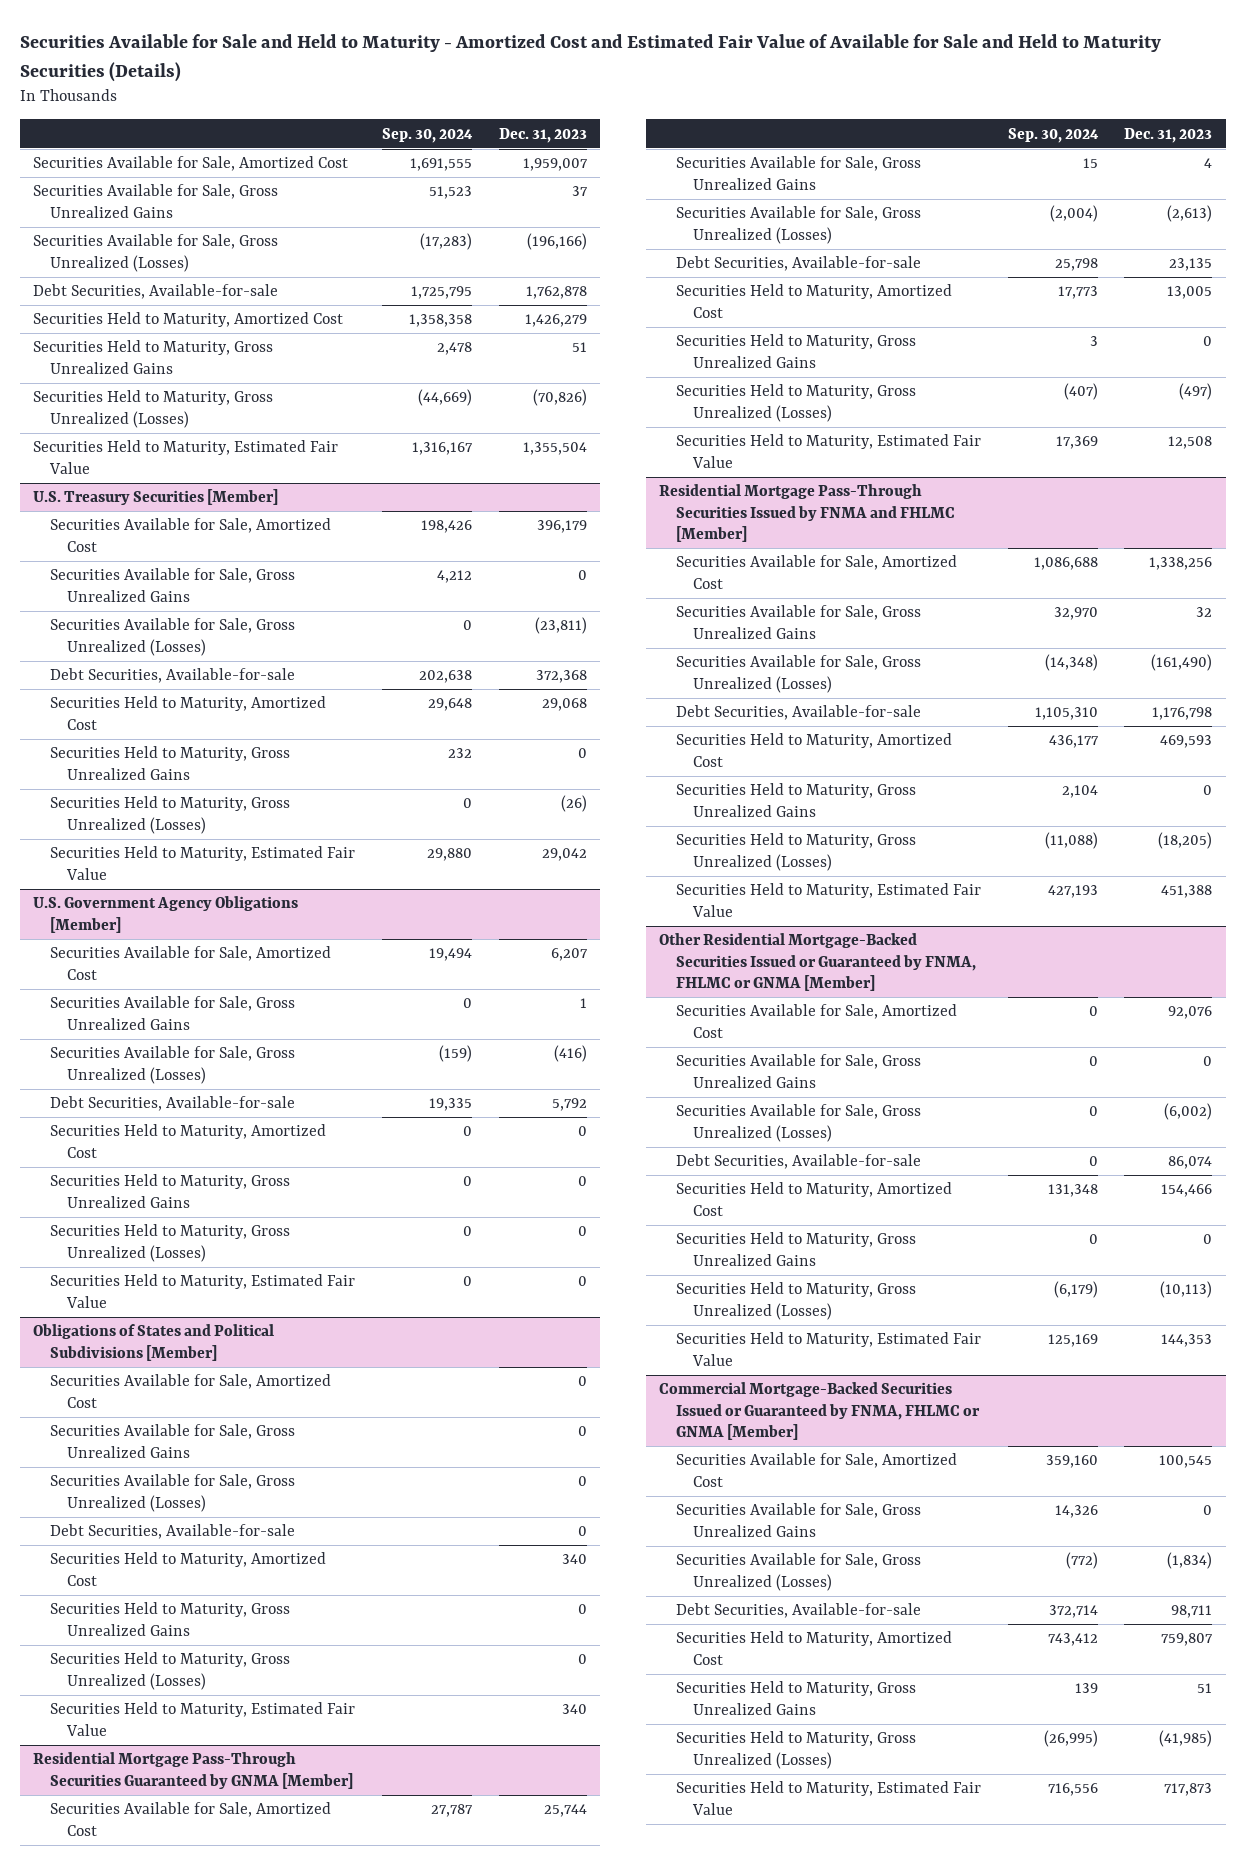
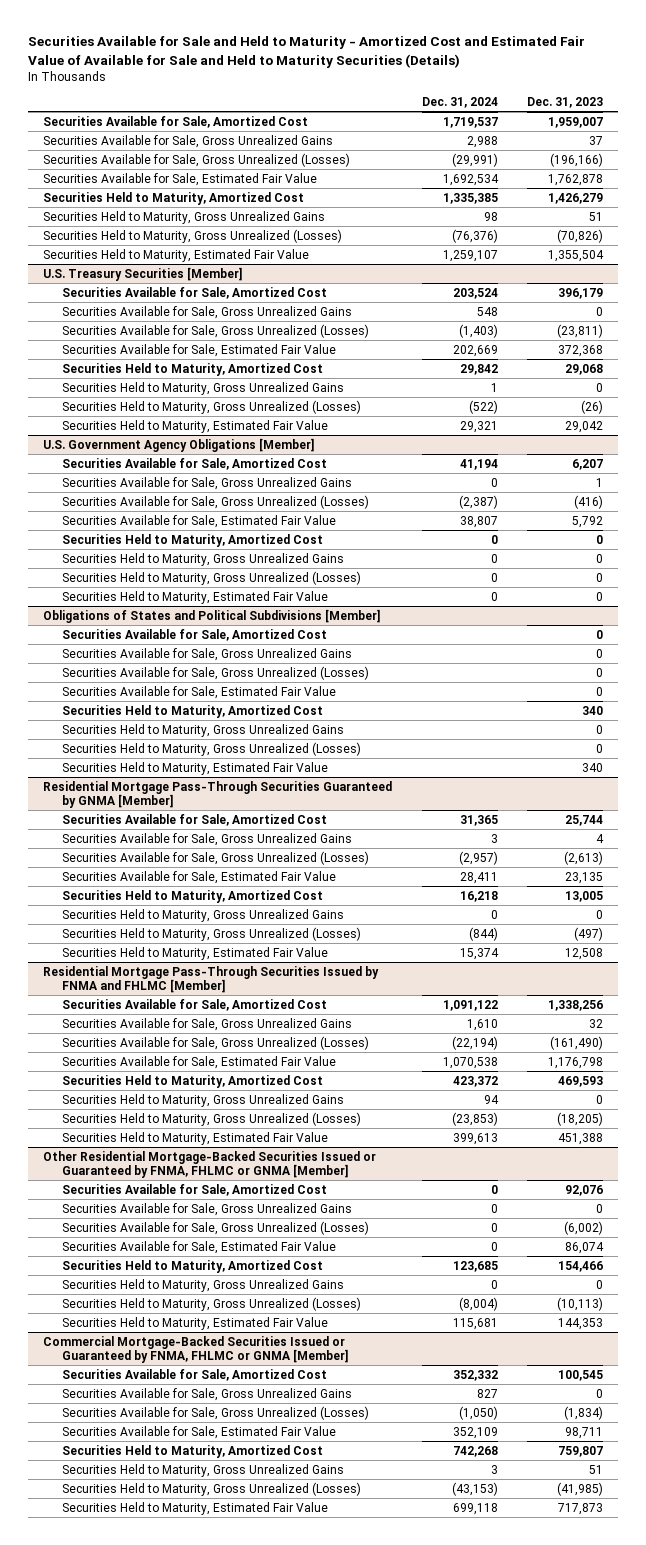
- | Sep. 30, 2024 | Dec. 31, 2023
+ | Dec. 31, 2024 | Dec. 31, 2023
- Debt Securities, Available-for-sale | 1,725,795 | 1,762,878
+ Securities Available for Sale, Estimated Fair Value | 1,692,534 | 1,762,878
@ U.S. Treasury Securities [Member]
- Debt Securities, Available-for-sale | 202,638 | 372,368
+ Securities Available for Sale, Estimated Fair Value | 202,669 | 372,368
@ U.S. Government Agency Obligations [Member]
- Debt Securities, Available-for-sale | 19,335 | 5,792
+ Securities Available for Sale, Estimated Fair Value | 38,807 | 5,792
@ Obligations of States and Political Subdivisions [Member]
- Debt Securities, Available-for-sale | | 0
+ Securities Available for Sale, Estimated Fair Value | | 0
@ Residential Mortgage Pass-Through Securities Guaranteed by GNMA [Member]
- Debt Securities, Available-for-sale | 25,798 | 23,135
+ Securities Available for Sale, Estimated Fair Value | 28,411 | 23,135
@ Residential Mortgage Pass-Through Securities Issued by FNMA and FHLMC [Member]
- Debt Securities, Available-for-sale | 1,105,310 | 1,176,798
+ Securities Available for Sale, Estimated Fair Value | 1,070,538 | 1,176,798
@ Other Residential Mortgage-Backed Securities Issued or Guaranteed by FNMA, FHLMC or GNMA [Member]
- Debt Securities, Available-for-sale | 0 | 86,074
+ Securities Available for Sale, Estimated Fair Value | 0 | 86,074
@ Commercial Mortgage-Backed Securities Issued or Guaranteed by FNMA, FHLMC or GNMA [Member]
- Debt Securities, Available-for-sale | 372,714 | 98,711
+ Securities Available for Sale, Estimated Fair Value | 352,109 | 98,711

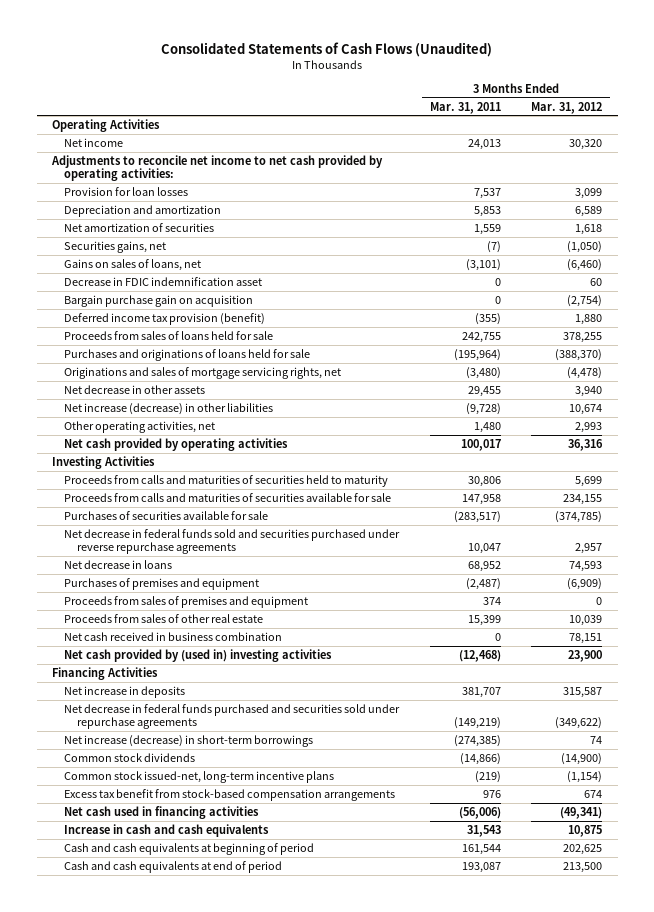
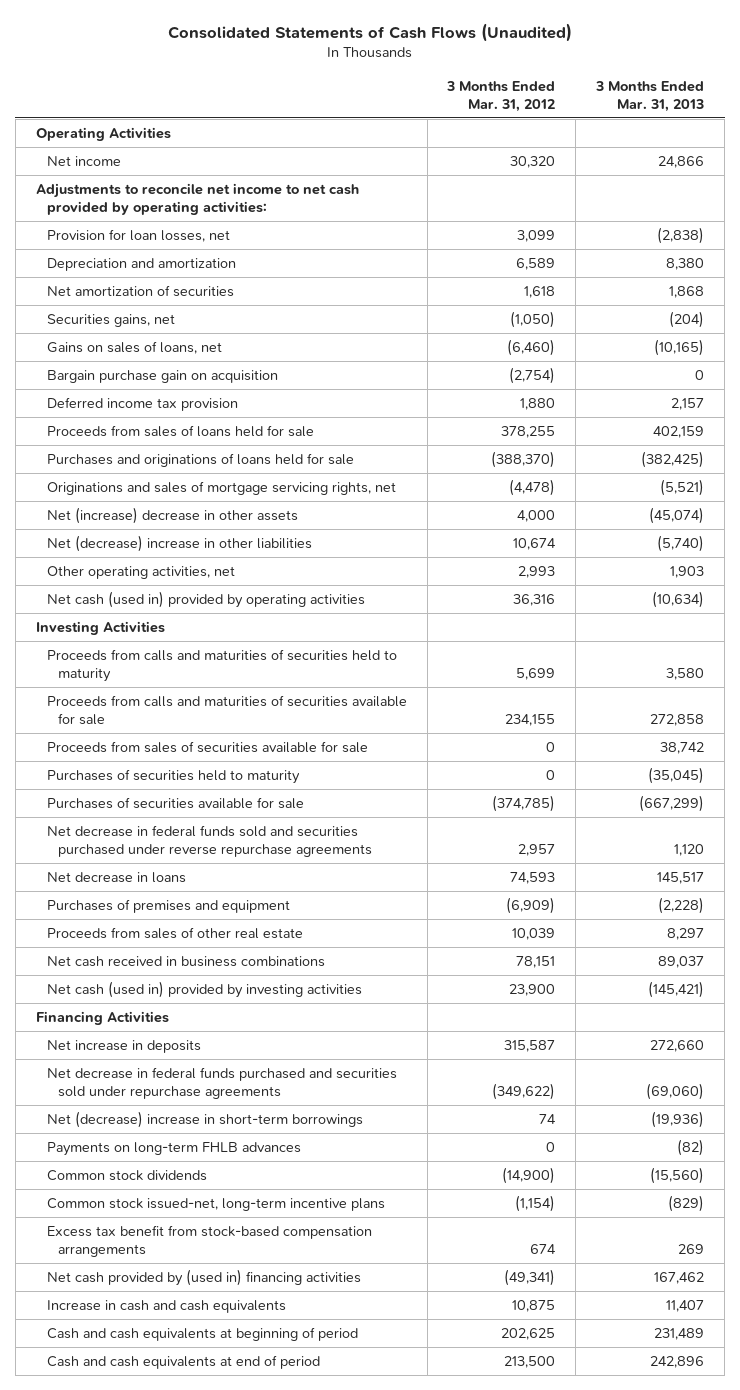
- | 3 Months Ended Mar. 31, 2011 | 3 Months Ended Mar. 31, 2012
+ | 3 Months Ended Mar. 31, 2012 | 3 Months Ended Mar. 31, 2013
- Provision for loan losses | 7,537 | 3,099
+ Provision for loan losses, net | 3,099 | (2,838)
- Decrease in FDIC indemnification asset | 0 | 60
- Deferred income tax provision (benefit) | (355) | 1,880
+ Deferred income tax provision | 1,880 | 2,157
- Net decrease in other assets | 29,455 | 3,940
- Net increase (decrease) in other liabilities | (9,728) | 10,674
+ Net (increase) decrease in other assets | 4,000 | (45,074)
+ Net (decrease) increase in other liabilities | 10,674 | (5,740)
- Net cash provided by operating activities | 100,017 | 36,316
+ Net cash (used in) provided by operating activities | 36,316 | (10,634)
+ Proceeds from sales of securities available for sale | 0 | 38,742
+ Purchases of securities held to maturity | 0 | (35,045)
- Proceeds from sales of premises and equipment | 374 | 0
- Net cash received in business combination | 0 | 78,151
- Net cash provided by (used in) investing activities | (12,468) | 23,900
+ Net cash received in business combinations | 78,151 | 89,037
+ Net cash (used in) provided by investing activities | 23,900 | (145,421)
- Net increase (decrease) in short-term borrowings | (274,385) | 74
+ Net (decrease) increase in short-term borrowings | 74 | (19,936)
+ Payments on long-term FHLB advances | 0 | (82)
- Net cash used in financing activities | (56,006) | (49,341)
+ Net cash provided by (used in) financing activities | (49,341) | 167,462

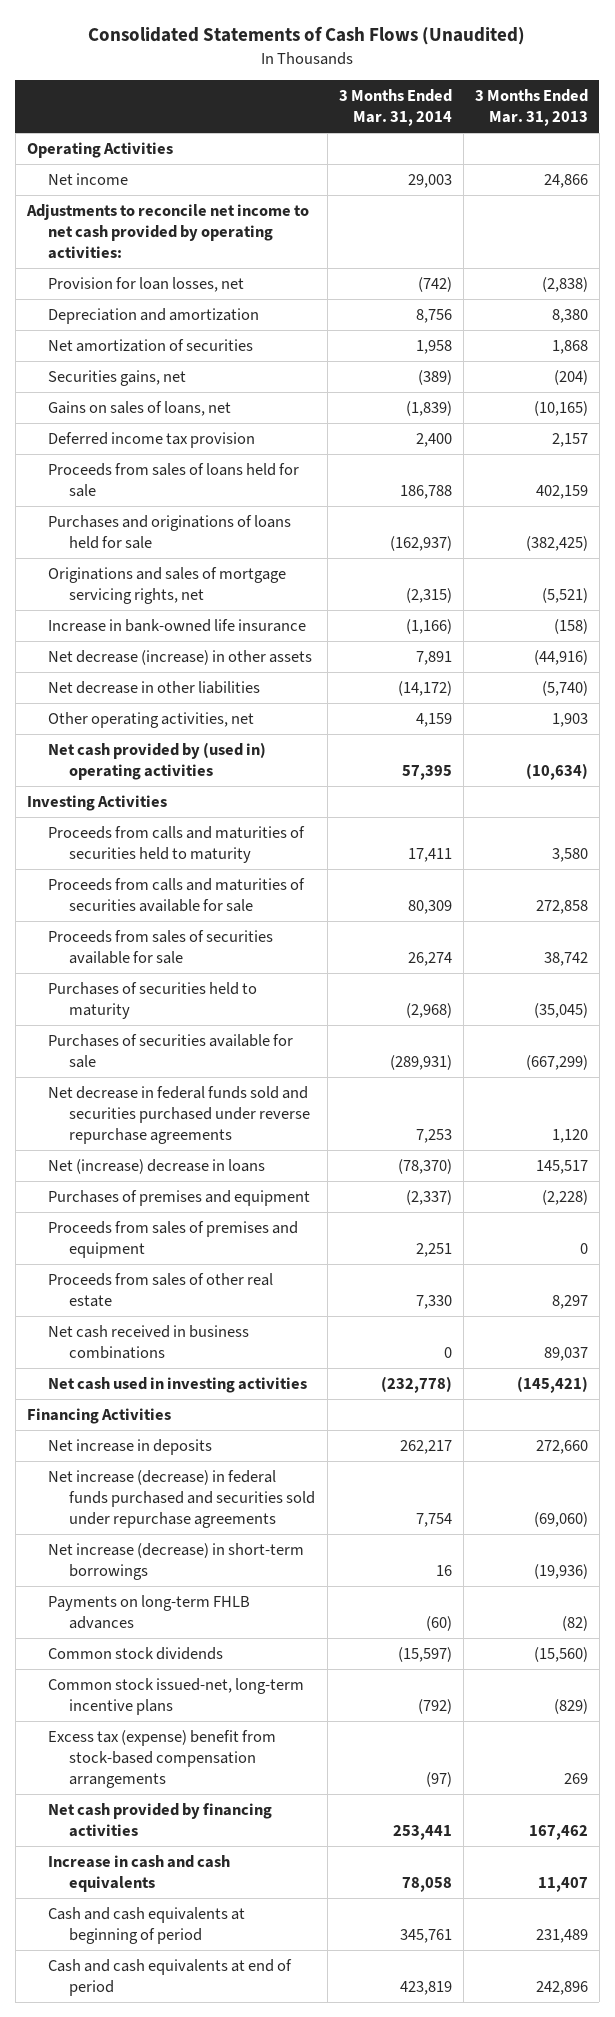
- | 3 Months Ended Mar. 31, 2012 | 3 Months Ended Mar. 31, 2013
+ | 3 Months Ended Mar. 31, 2014 | 3 Months Ended Mar. 31, 2013
- Bargain purchase gain on acquisition | (2,754) | 0
- Net (increase) decrease in other assets | 4,000 | (45,074)
- Net (decrease) increase in other liabilities | 10,674 | (5,740)
+ Increase in bank-owned life insurance | (1,166) | (158)
+ Net decrease (increase) in other assets | 7,891 | (44,916)
+ Net decrease in other liabilities | (14,172) | (5,740)
- Net cash (used in) provided by operating activities | 36,316 | (10,634)
+ Net cash provided by (used in) operating activities | 57,395 | (10,634)
- Net decrease in loans | 74,593 | 145,517
+ Net (increase) decrease in loans | (78,370) | 145,517
+ Proceeds from sales of premises and equipment | 2,251 | 0
- Net cash (used in) provided by investing activities | 23,900 | (145,421)
+ Net cash used in investing activities | (232,778) | (145,421)
- Net decrease in federal funds purchased and securities sold under repurchase agreements | (349,622) | (69,060)
- Net (decrease) increase in short-term borrowings | 74 | (19,936)
+ Net increase (decrease) in federal funds purchased and securities sold under repurchase agreements | 7,754 | (69,060)
+ Net increase (decrease) in short-term borrowings | 16 | (19,936)
- Excess tax benefit from stock-based compensation arrangements | 674 | 269
- Net cash provided by (used in) financing activities | (49,341) | 167,462
+ Excess tax (expense) benefit from stock-based compensation arrangements | (97) | 269
+ Net cash provided by financing activities | 253,441 | 167,462

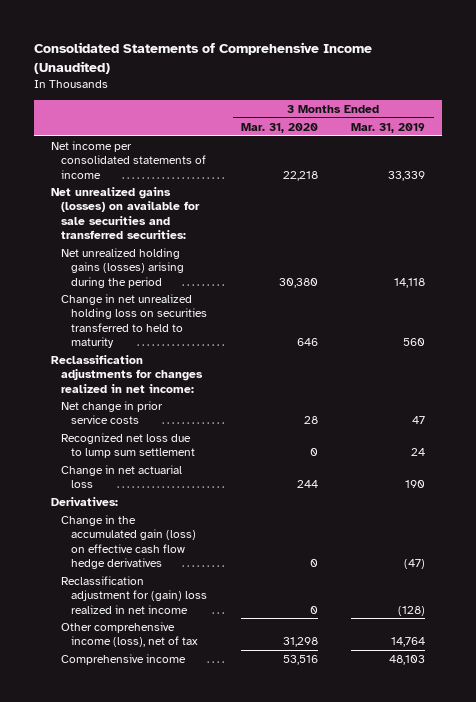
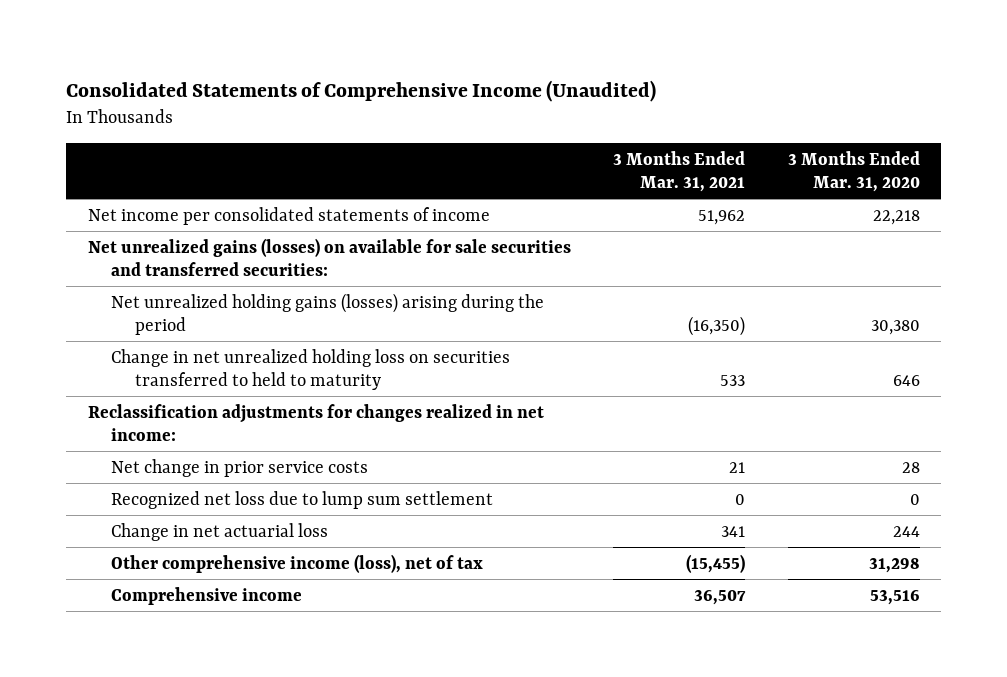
- | 3 Months Ended Mar. 31, 2020 | 3 Months Ended Mar. 31, 2019
+ | 3 Months Ended Mar. 31, 2021 | 3 Months Ended Mar. 31, 2020
- Derivatives:
- Change in the accumulated gain (loss) on effective cash flow hedge derivatives | 0 | (47)
- Reclassification adjustment for (gain) loss realized in net income | 0 | (128)

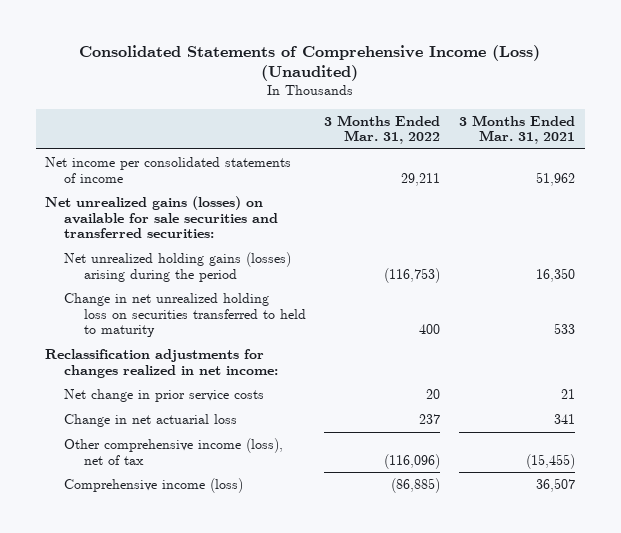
- Consolidated Statements of Comprehensive Income (Unaudited)
+ Consolidated Statements of Comprehensive Income (Loss) (Unaudited)
- | 3 Months Ended Mar. 31, 2021 | 3 Months Ended Mar. 31, 2020
+ | 3 Months Ended Mar. 31, 2022 | 3 Months Ended Mar. 31, 2021
- Net unrealized holding gains (losses) arising during the period | (16,350) | 30,380
+ Net unrealized holding gains (losses) arising during the period | (116,753) | 16,350
- Recognized net loss due to lump sum settlement | 0 | 0
- Comprehensive income | 36,507 | 53,516
+ Comprehensive income (loss) | (86,885) | 36,507

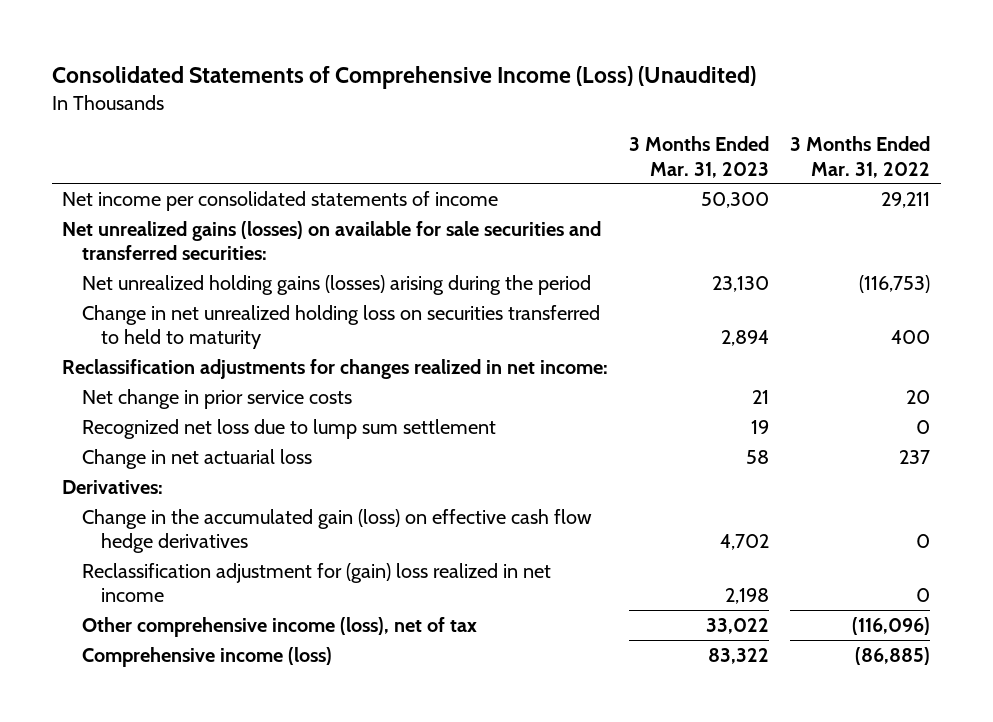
- | 3 Months Ended Mar. 31, 2022 | 3 Months Ended Mar. 31, 2021
+ | 3 Months Ended Mar. 31, 2023 | 3 Months Ended Mar. 31, 2022
+ Recognized net loss due to lump sum settlement | 19 | 0
+ Derivatives:
+ Change in the accumulated gain (loss) on effective cash flow hedge derivatives | 4,702 | 0
+ Reclassification adjustment for (gain) loss realized in net income | 2,198 | 0

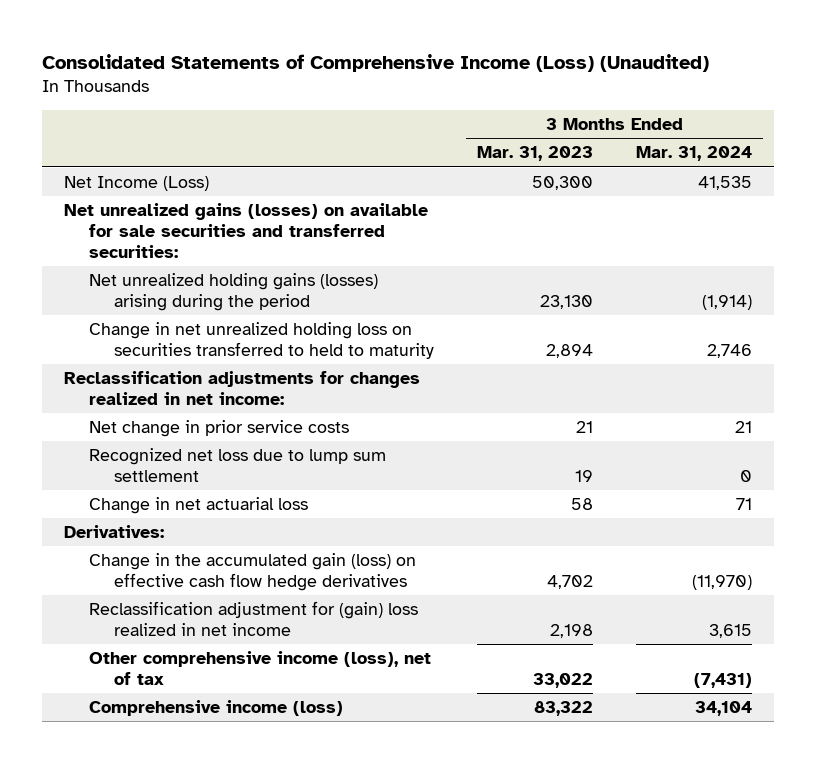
- | 3 Months Ended Mar. 31, 2023 | 3 Months Ended Mar. 31, 2022
+ | 3 Months Ended Mar. 31, 2023 | 3 Months Ended Mar. 31, 2024
- Net income per consolidated statements of income | 50,300 | 29,211
+ Net Income (Loss) | 50,300 | 41,535

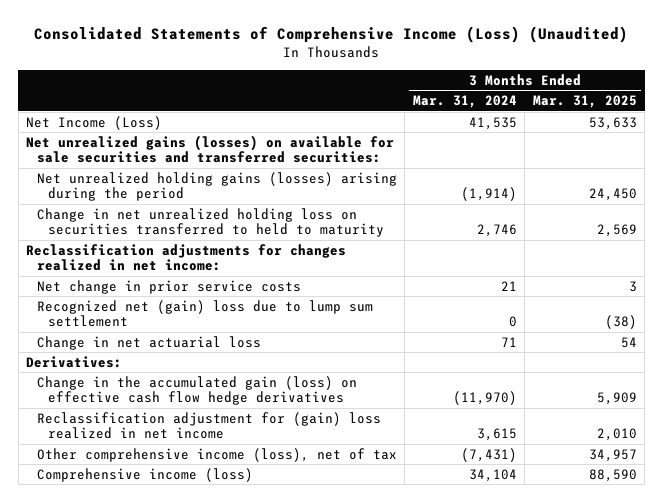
- | 3 Months Ended Mar. 31, 2023 | 3 Months Ended Mar. 31, 2024
+ | 3 Months Ended Mar. 31, 2024 | 3 Months Ended Mar. 31, 2025
- Recognized net loss due to lump sum settlement | 19 | 0
+ Recognized net (gain) loss due to lump sum settlement | 0 | (38)

